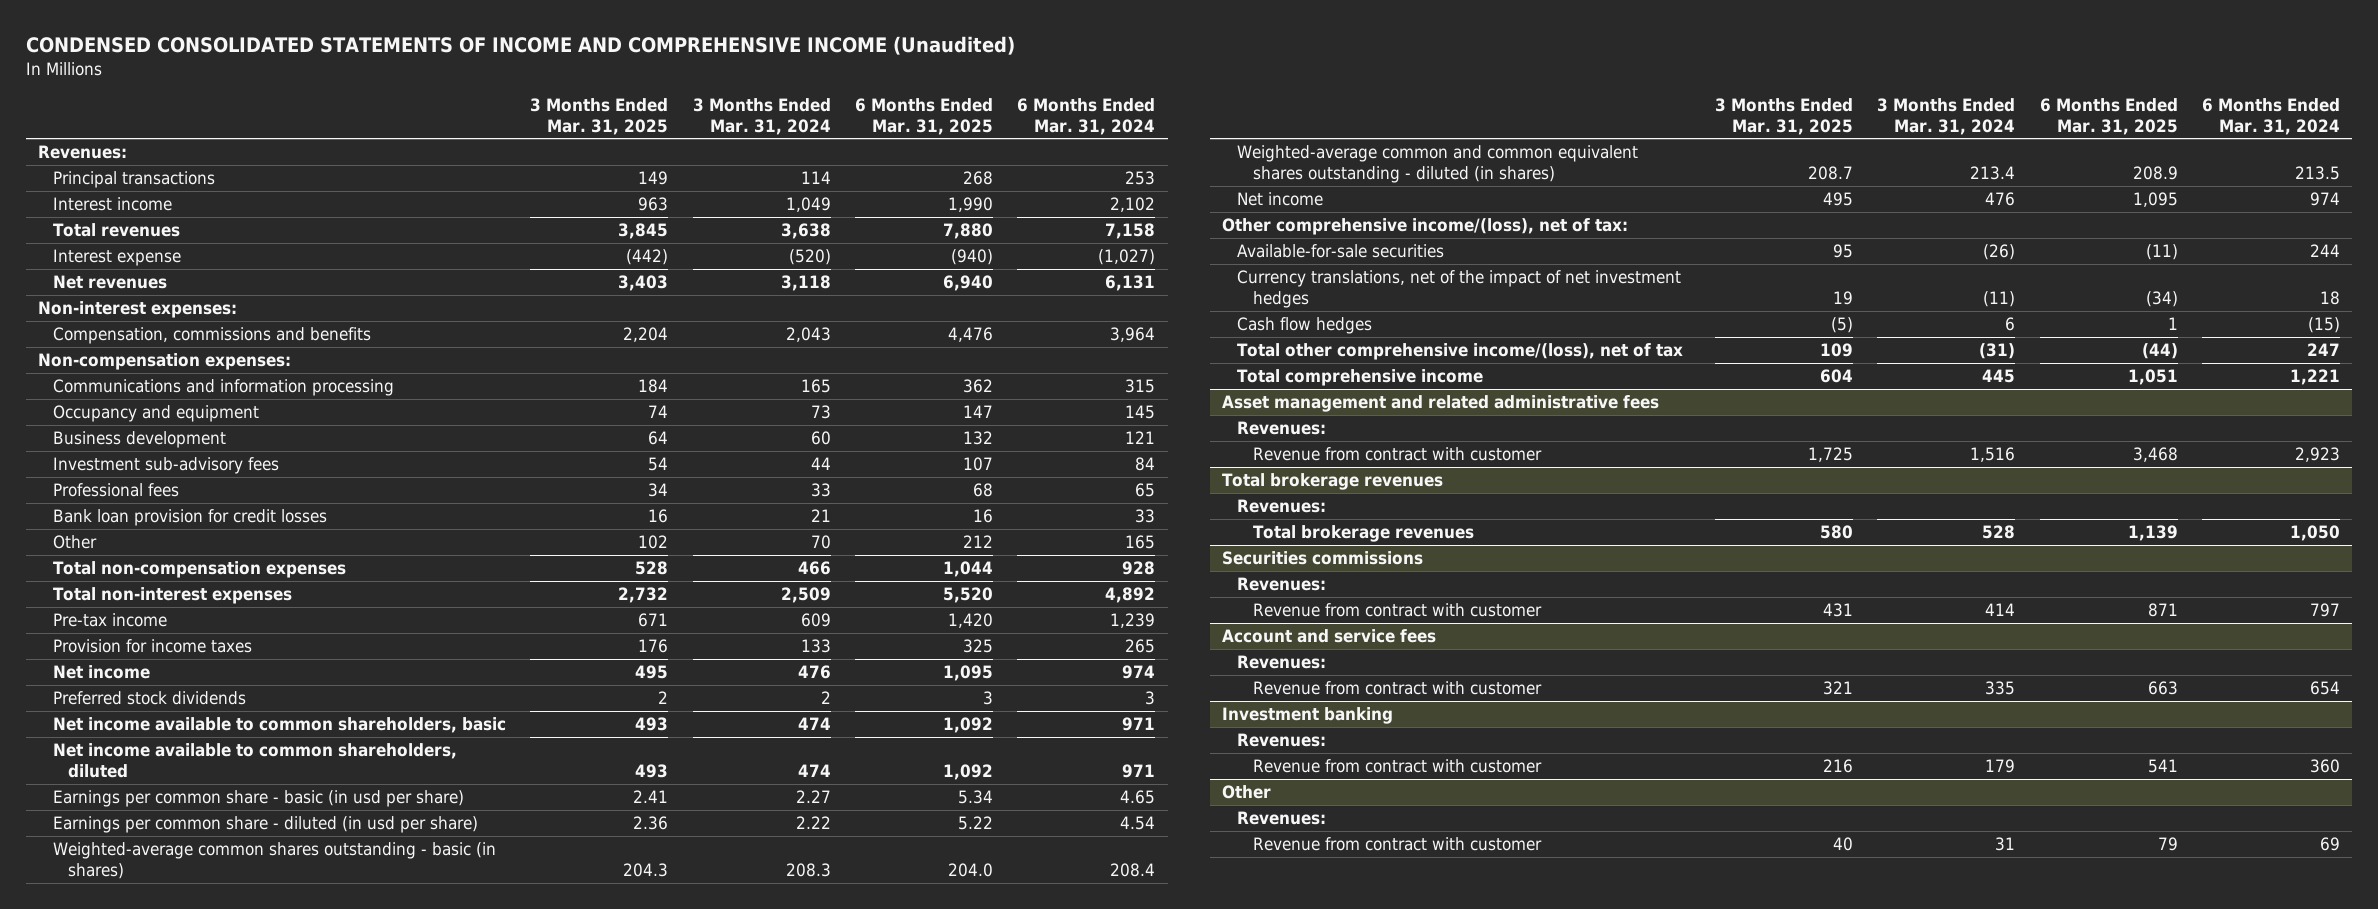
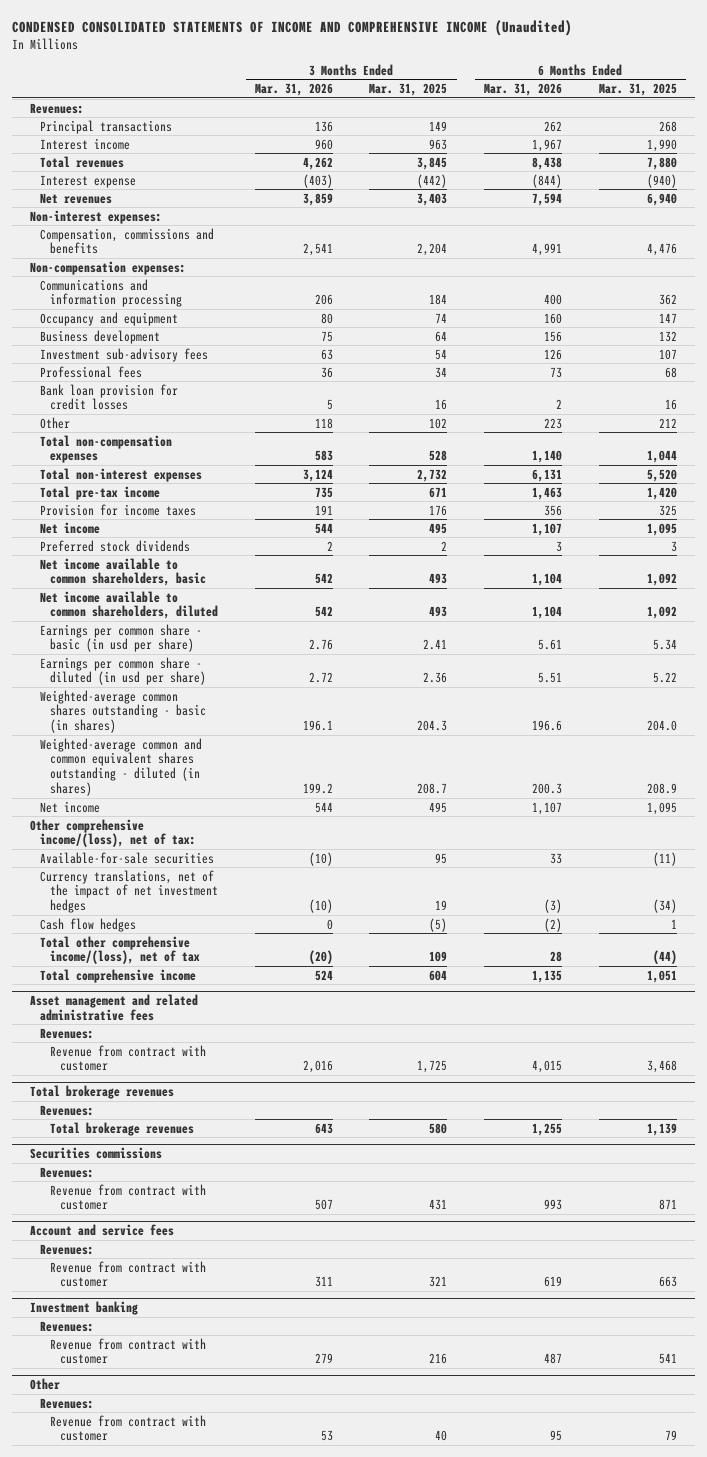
- | 3 Months Ended Mar. 31, 2025 | 3 Months Ended Mar. 31, 2024 | 6 Months Ended Mar. 31, 2025 | 6 Months Ended Mar. 31, 2024
+ | 3 Months Ended Mar. 31, 2026 | 3 Months Ended Mar. 31, 2025 | 6 Months Ended Mar. 31, 2026 | 6 Months Ended Mar. 31, 2025
- Pre-tax income | 671 | 609 | 1,420 | 1,239
+ Total pre-tax income | 735 | 671 | 1,463 | 1,420

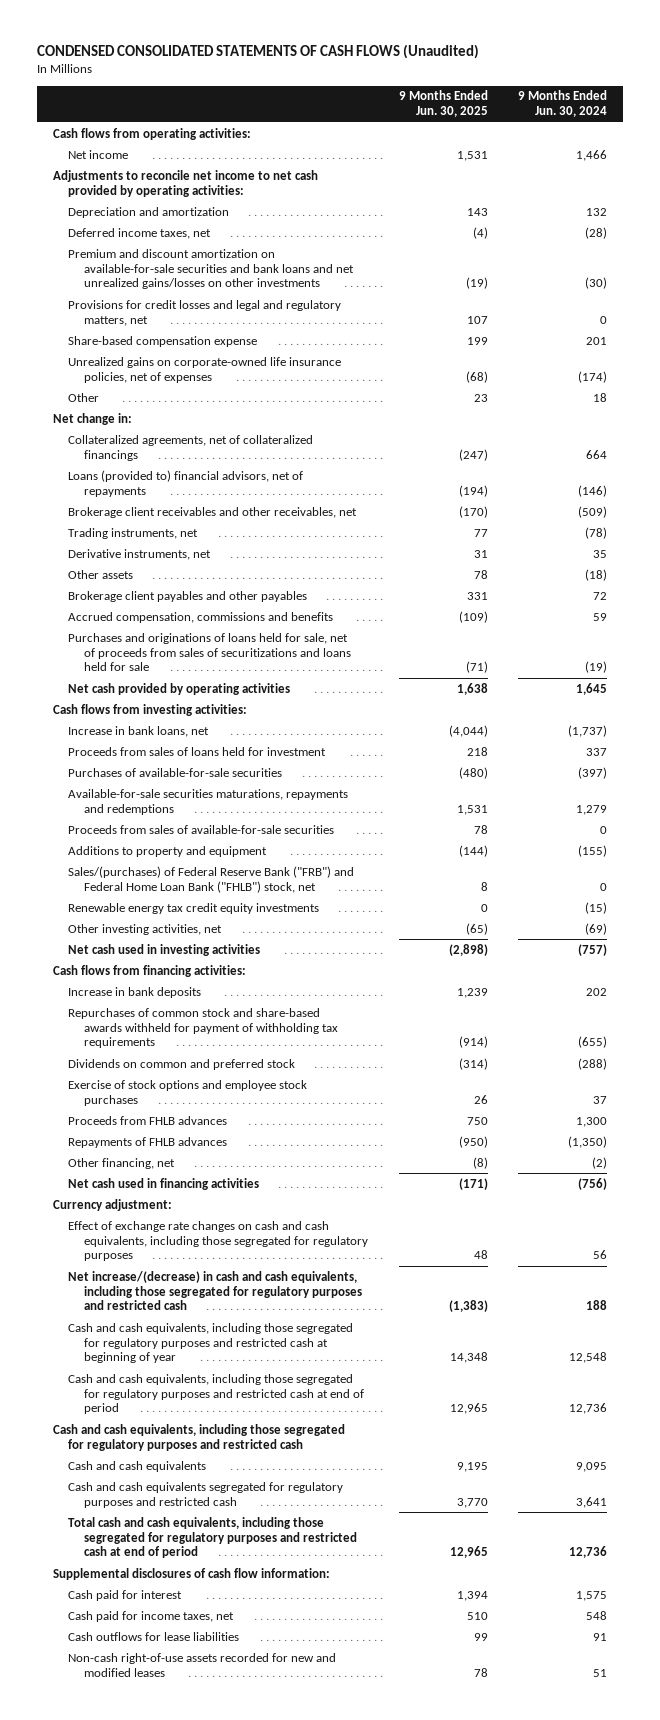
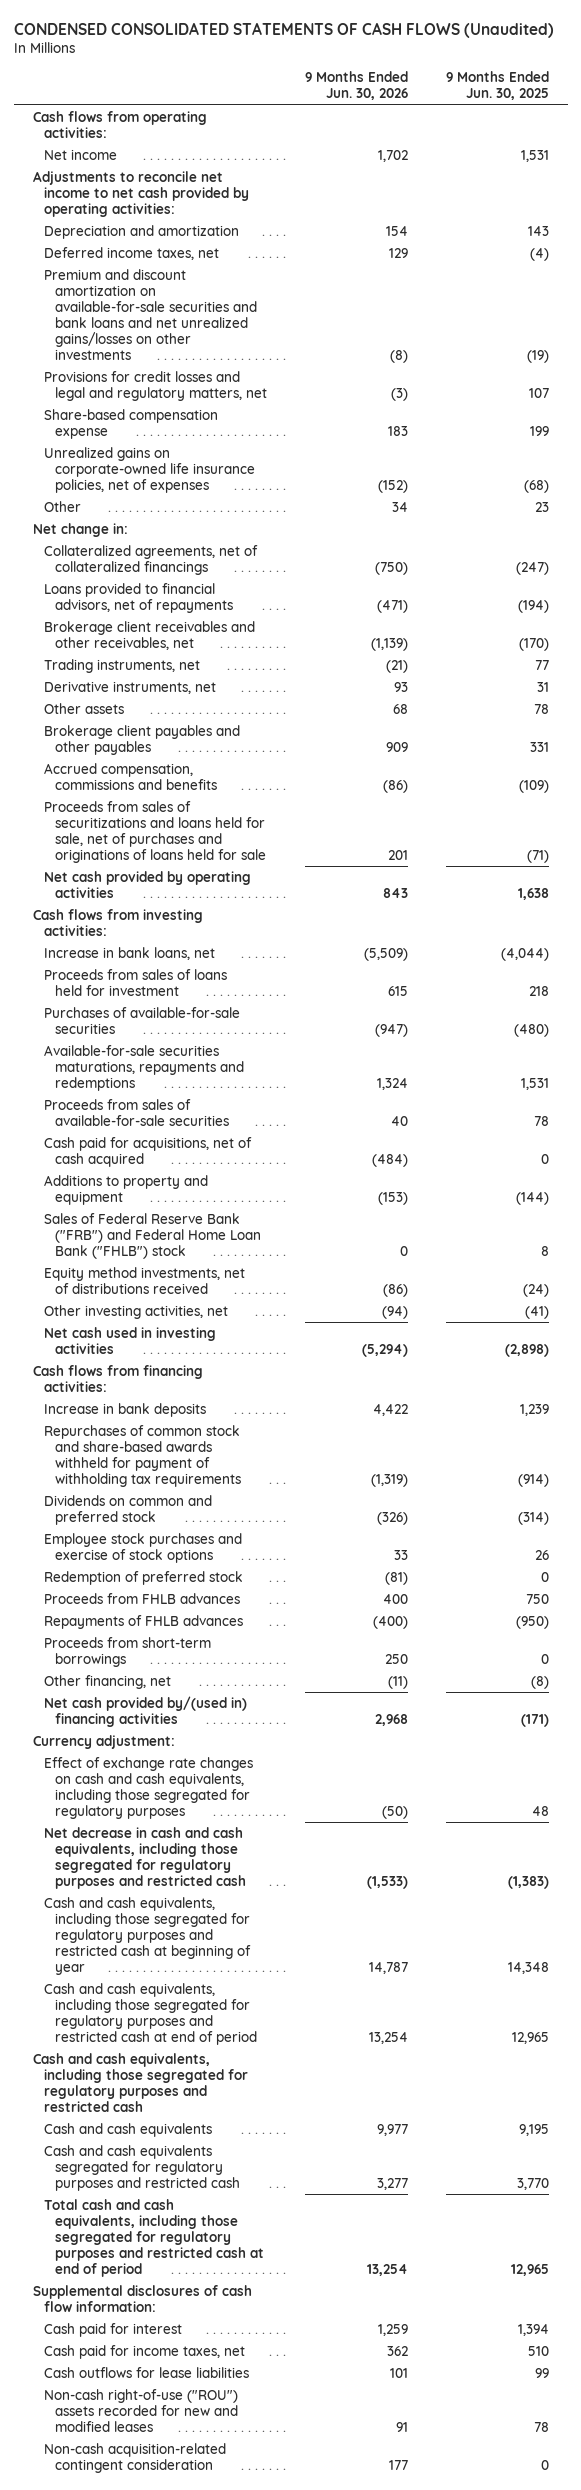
- | 9 Months Ended Jun. 30, 2025 | 9 Months Ended Jun. 30, 2024
+ | 9 Months Ended Jun. 30, 2026 | 9 Months Ended Jun. 30, 2025
- Loans (provided to) financial advisors, net of repayments | (194) | (146)
+ Loans provided to financial advisors, net of repayments | (471) | (194)
- Purchases and originations of loans held for sale, net of proceeds from sales of securitizations and loans held for sale | (71) | (19)
+ Proceeds from sales of securitizations and loans held for sale, net of purchases and originations of loans held for sale | 201 | (71)
+ Cash paid for acquisitions, net of cash acquired | (484) | 0
- Sales/(purchases) of Federal Reserve Bank ("FRB") and Federal Home Loan Bank ("FHLB") stock, net | 8 | 0
- Renewable energy tax credit equity investments | 0 | (15)
- Other investing activities, net | (65) | (69)
+ Sales of Federal Reserve Bank ("FRB") and Federal Home Loan Bank ("FHLB") stock | 0 | 8
+ Equity method investments, net of distributions received | (86) | (24)
+ Other investing activities, net | (94) | (41)
- Exercise of stock options and employee stock purchases | 26 | 37
+ Employee stock purchases and exercise of stock options | 33 | 26
+ Redemption of preferred stock | (81) | 0
+ Proceeds from short-term borrowings | 250 | 0
- Net cash used in financing activities | (171) | (756)
+ Net cash provided by/(used in) financing activities | 2,968 | (171)
- Net increase/(decrease) in cash and cash equivalents, including those segregated for regulatory purposes and restricted cash | (1,383) | 188
+ Net decrease in cash and cash equivalents, including those segregated for regulatory purposes and restricted cash | (1,533) | (1,383)
- Non-cash right-of-use assets recorded for new and modified leases | 78 | 51
+ Non-cash right-of-use ("ROU") assets recorded for new and modified leases | 91 | 78
+ Non-cash acquisition-related contingent consideration | 177 | 0

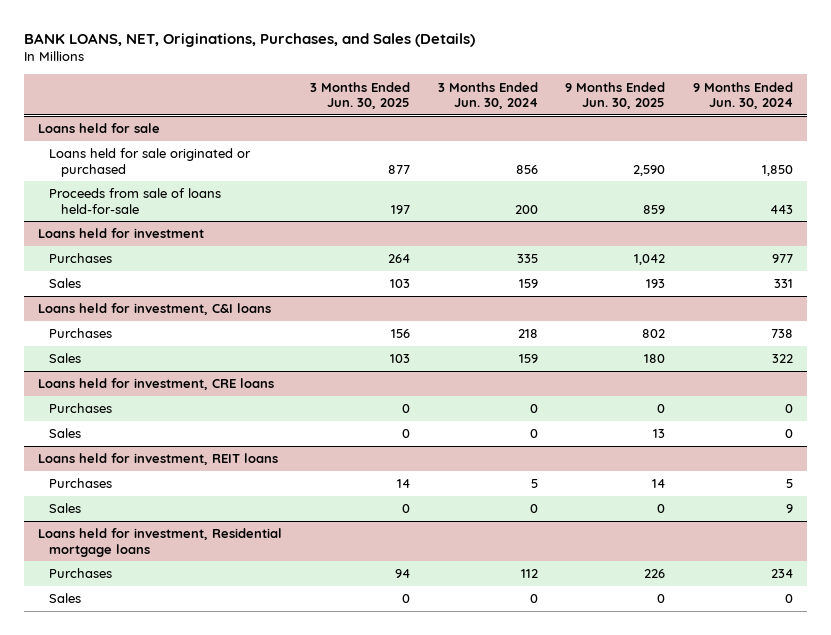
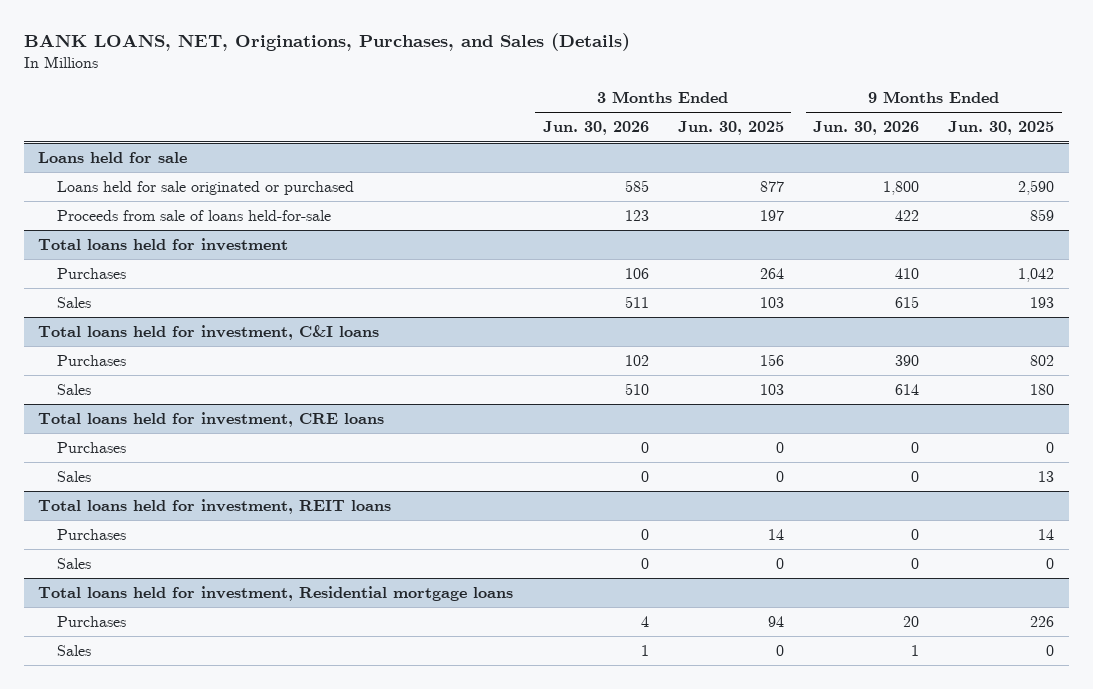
- | 3 Months Ended Jun. 30, 2025 | 3 Months Ended Jun. 30, 2024 | 9 Months Ended Jun. 30, 2025 | 9 Months Ended Jun. 30, 2024
+ | 3 Months Ended Jun. 30, 2026 | 3 Months Ended Jun. 30, 2025 | 9 Months Ended Jun. 30, 2026 | 9 Months Ended Jun. 30, 2025
- Loans held for investment
+ Total loans held for investment
- Loans held for investment, C&I loans
+ Total loans held for investment, C&I loans
- Loans held for investment, CRE loans
+ Total loans held for investment, CRE loans
- Loans held for investment, REIT loans
+ Total loans held for investment, REIT loans
- Loans held for investment, Residential mortgage loans
+ Total loans held for investment, Residential mortgage loans

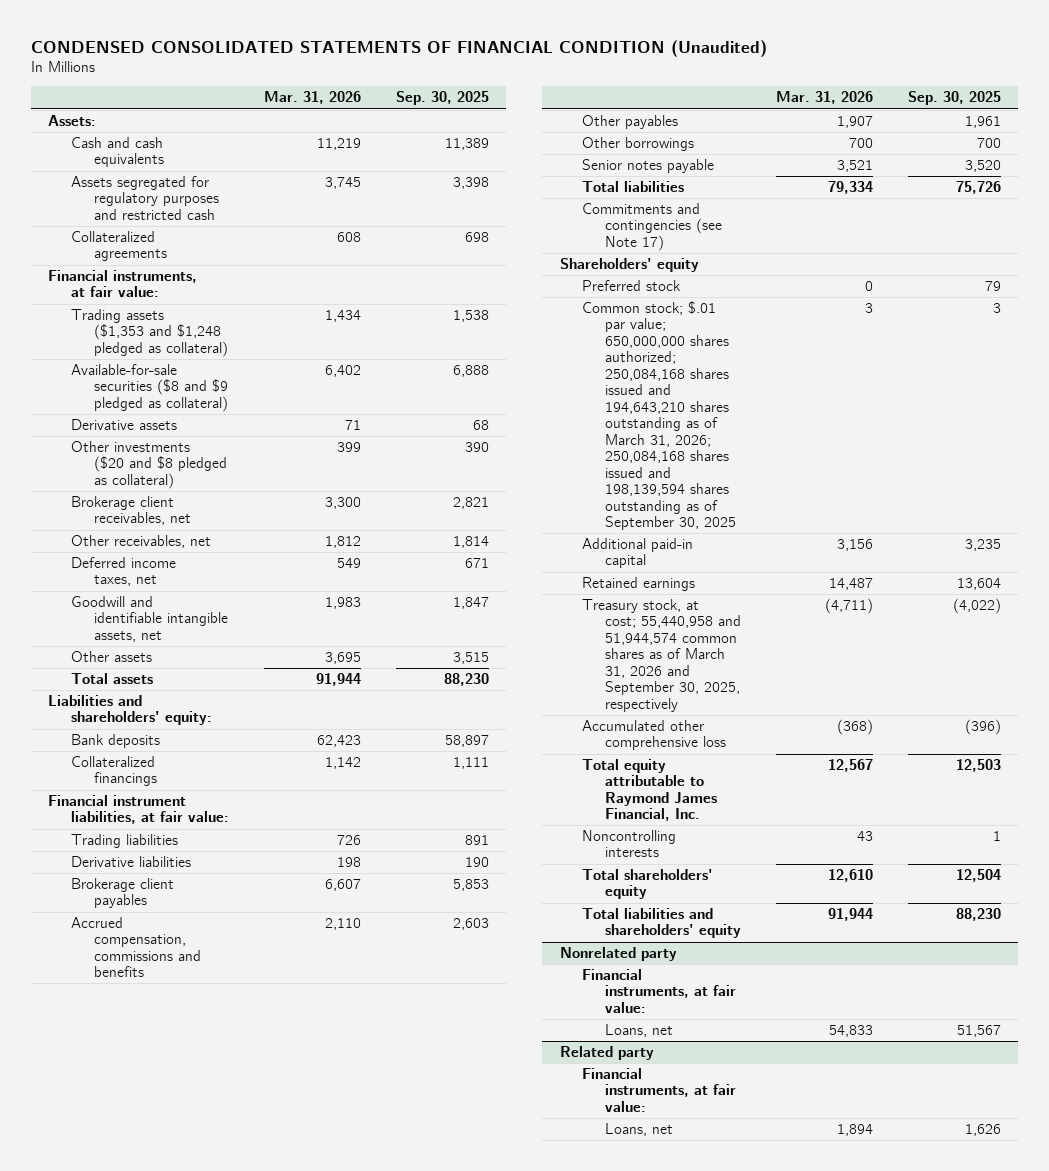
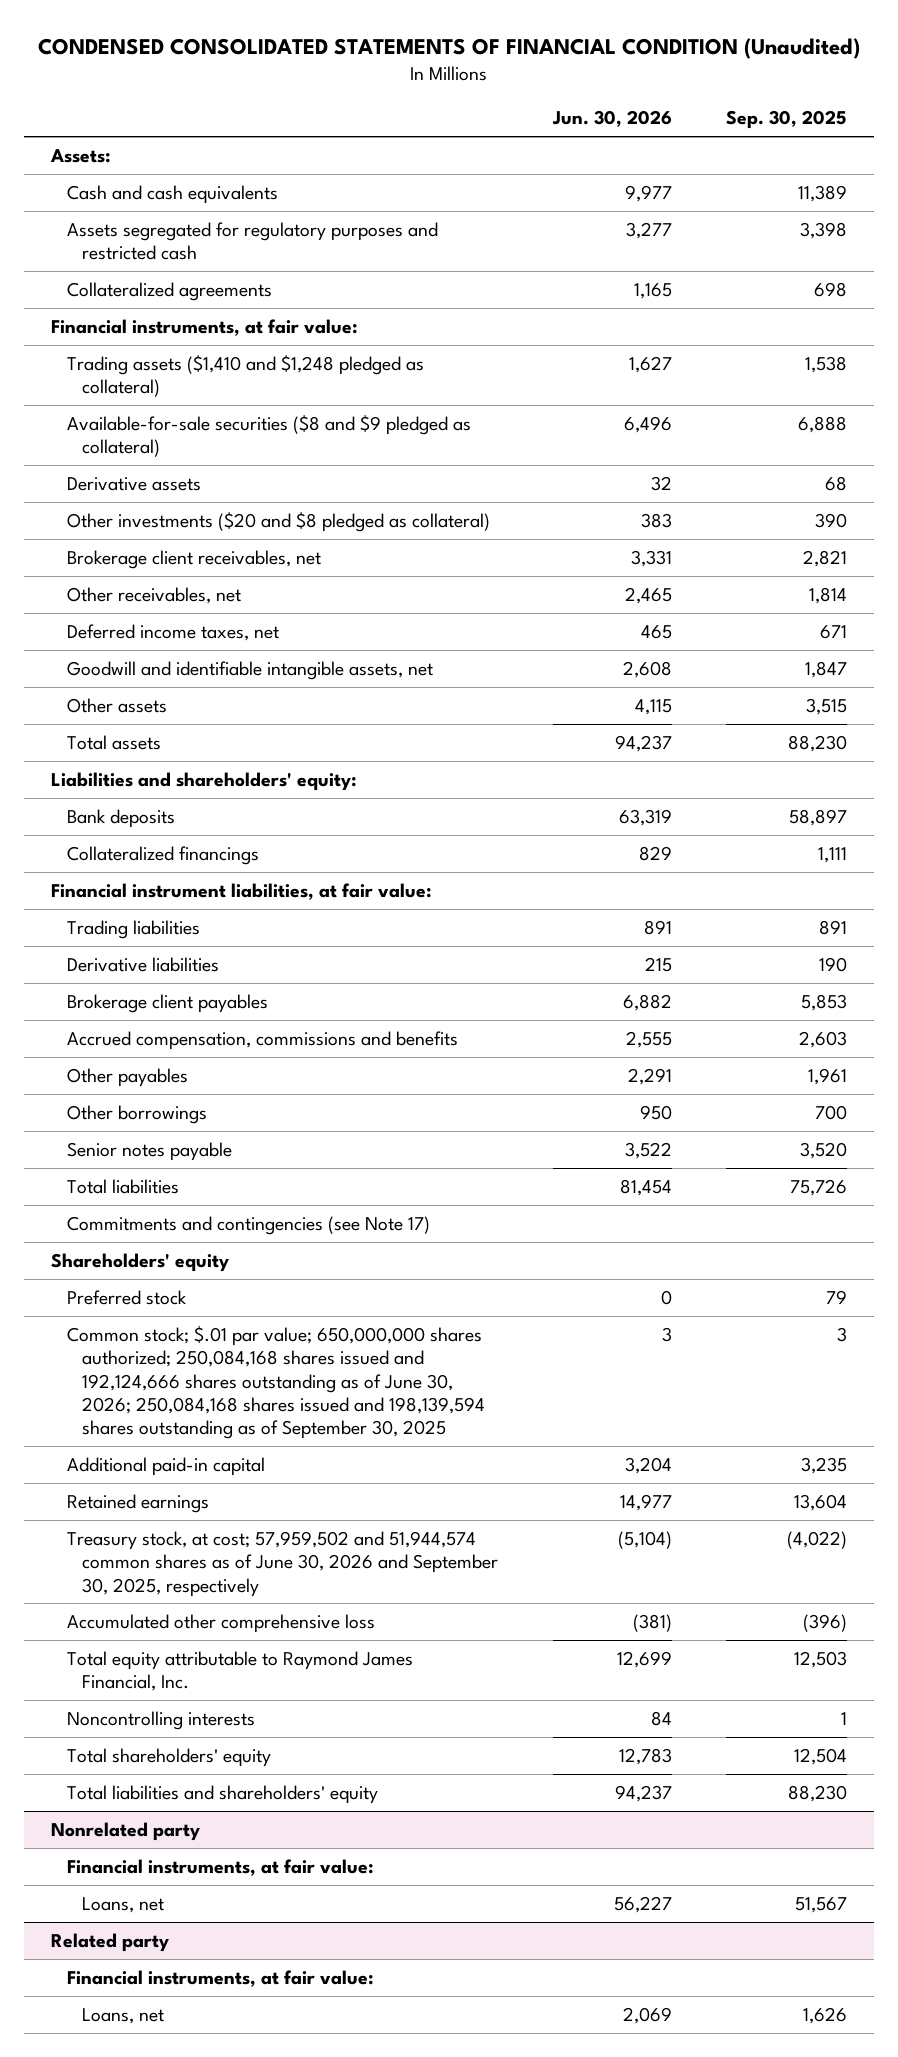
- | Mar. 31, 2026 | Sep. 30, 2025
+ | Jun. 30, 2026 | Sep. 30, 2025
- Trading assets ($1,353 and $1,248 pledged as collateral) | 1,434 | 1,538
+ Trading assets ($1,410 and $1,248 pledged as collateral) | 1,627 | 1,538
- Common stock; $.01 par value; 650,000,000 shares authorized; 250,084,168 shares issued and 194,643,210 shares outstanding as of March 31, 2026; 250,084,168 shares issued and 198,139,594 shares outstanding as of September 30, 2025 | 3 | 3
+ Common stock; $.01 par value; 650,000,000 shares authorized; 250,084,168 shares issued and 192,124,666 shares outstanding as of June 30, 2026; 250,084,168 shares issued and 198,139,594 shares outstanding as of September 30, 2025 | 3 | 3
- Treasury stock, at cost; 55,440,958 and 51,944,574 common shares as of March 31, 2026 and September 30, 2025, respectively | (4,711) | (4,022)
+ Treasury stock, at cost; 57,959,502 and 51,944,574 common shares as of June 30, 2026 and September 30, 2025, respectively | (5,104) | (4,022)

